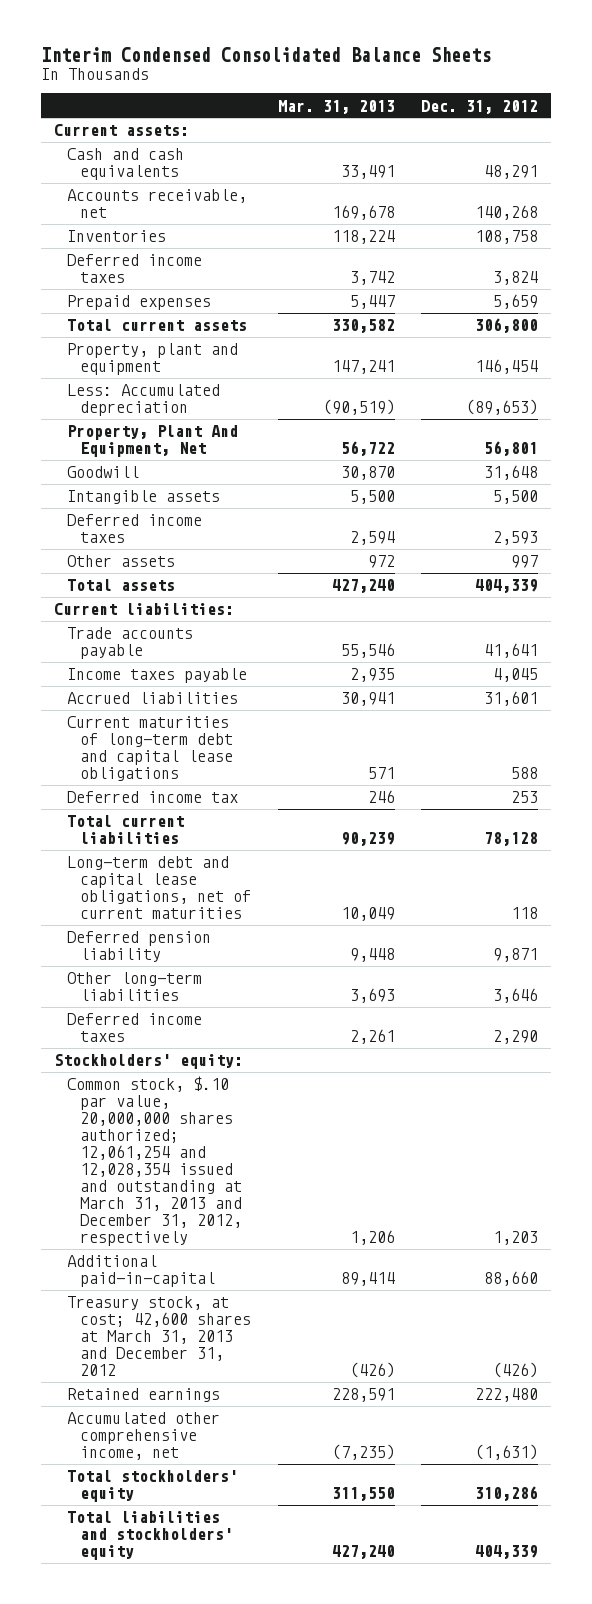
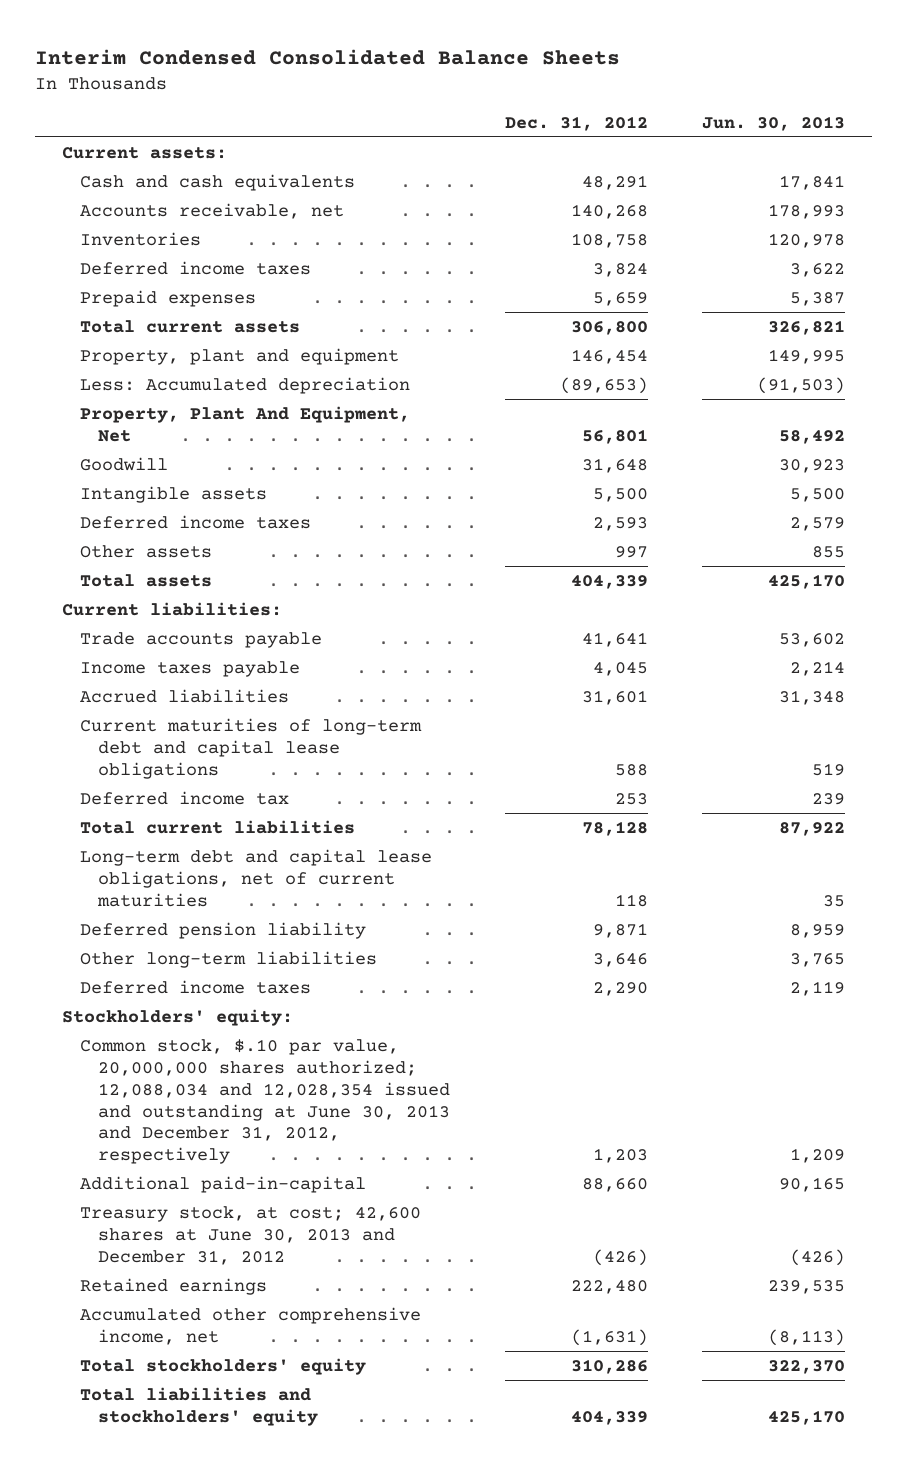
- | Mar. 31, 2013 | Dec. 31, 2012
+ | Dec. 31, 2012 | Jun. 30, 2013
- Common stock, $.10 par value, 20,000,000 shares authorized; 12,061,254 and 12,028,354 issued and outstanding at March 31, 2013 and December 31, 2012, respectively | 1,206 | 1,203
+ Common stock, $.10 par value, 20,000,000 shares authorized; 12,088,034 and 12,028,354 issued and outstanding at June 30, 2013 and December 31, 2012, respectively | 1,203 | 1,209
- Treasury stock, at cost; 42,600 shares at March 31, 2013 and December 31, 2012 | (426) | (426)
+ Treasury stock, at cost; 42,600 shares at June 30, 2013 and December 31, 2012 | (426) | (426)

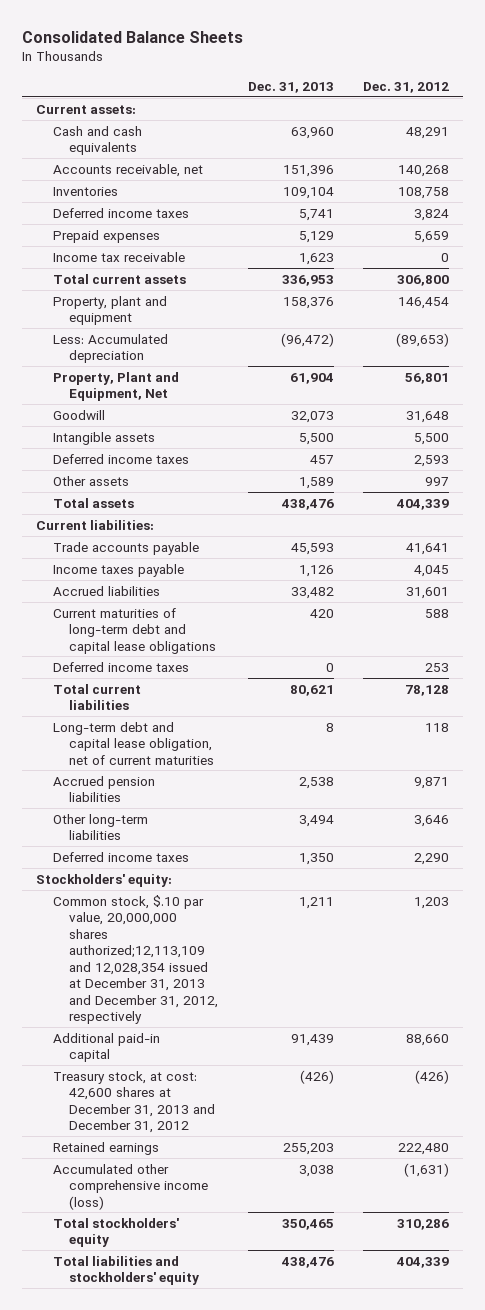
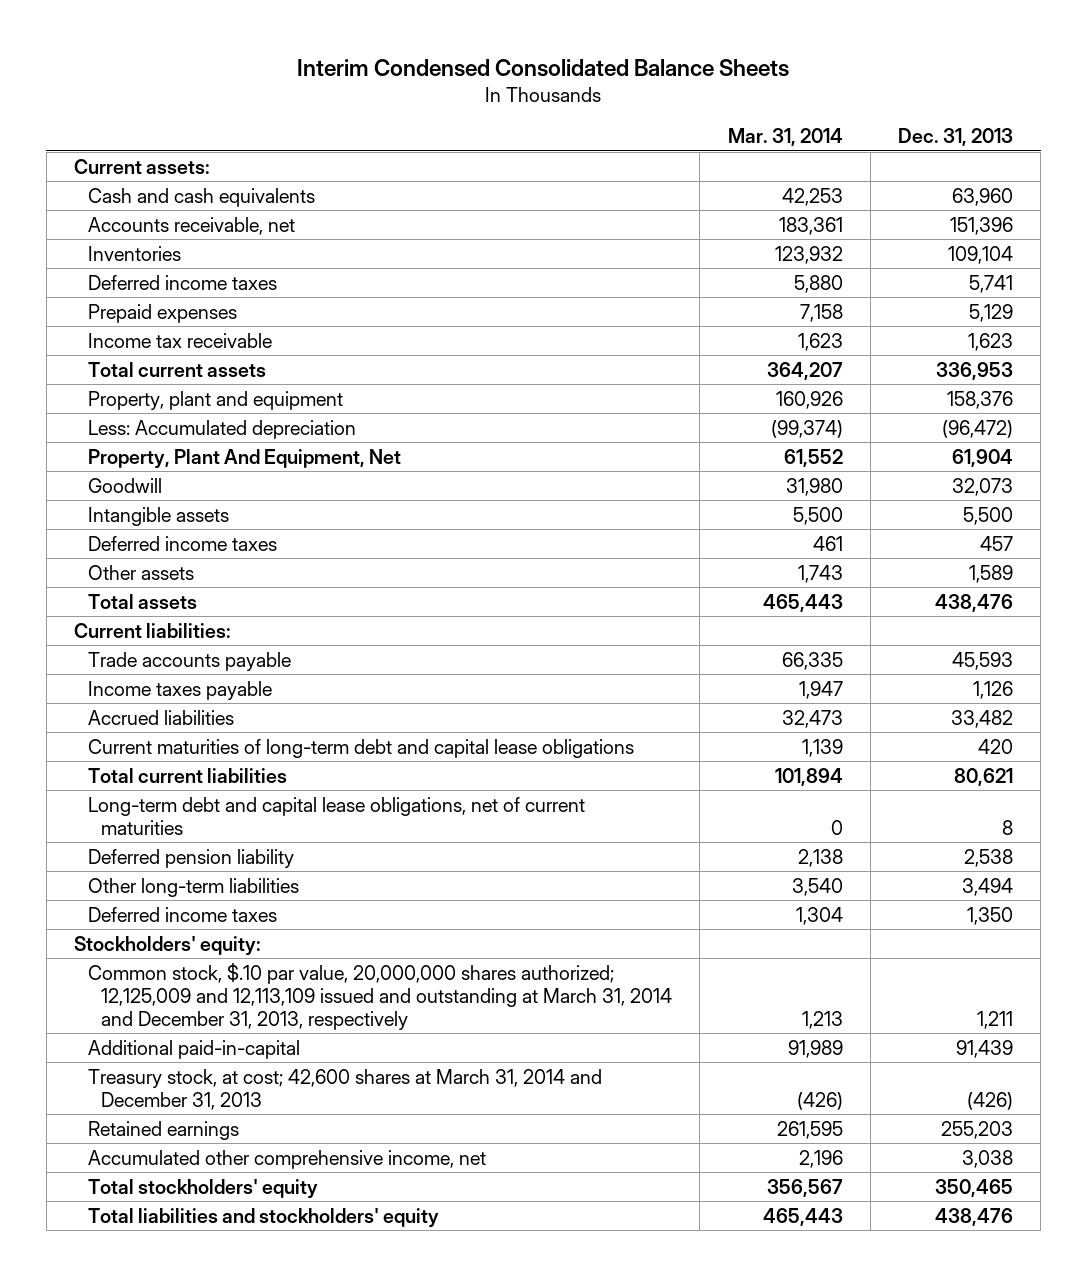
- Consolidated Balance Sheets
+ Interim Condensed Consolidated Balance Sheets
- | Dec. 31, 2013 | Dec. 31, 2012
+ | Mar. 31, 2014 | Dec. 31, 2013
- Property, Plant and Equipment, Net | 61,904 | 56,801
+ Property, Plant And Equipment, Net | 61,552 | 61,904
- Deferred income taxes | 0 | 253
- Long-term debt and capital lease obligation, net of current maturities | 8 | 118
- Accrued pension liabilities | 2,538 | 9,871
+ Long-term debt and capital lease obligations, net of current maturities | 0 | 8
+ Deferred pension liability | 2,138 | 2,538
- Common stock, $.10 par value, 20,000,000 shares authorized;12,113,109 and 12,028,354 issued at December 31, 2013 and December 31, 2012, respectively | 1,211 | 1,203
- Additional paid-in capital | 91,439 | 88,660
- Treasury stock, at cost: 42,600 shares at December 31, 2013 and December 31, 2012 | (426) | (426)
+ Common stock, $.10 par value, 20,000,000 shares authorized; 12,125,009 and 12,113,109 issued and outstanding at March 31, 2014 and December 31, 2013, respectively | 1,213 | 1,211
+ Additional paid-in-capital | 91,989 | 91,439
+ Treasury stock, at cost; 42,600 shares at March 31, 2014 and December 31, 2013 | (426) | (426)
- Accumulated other comprehensive income (loss) | 3,038 | (1,631)
+ Accumulated other comprehensive income, net | 2,196 | 3,038

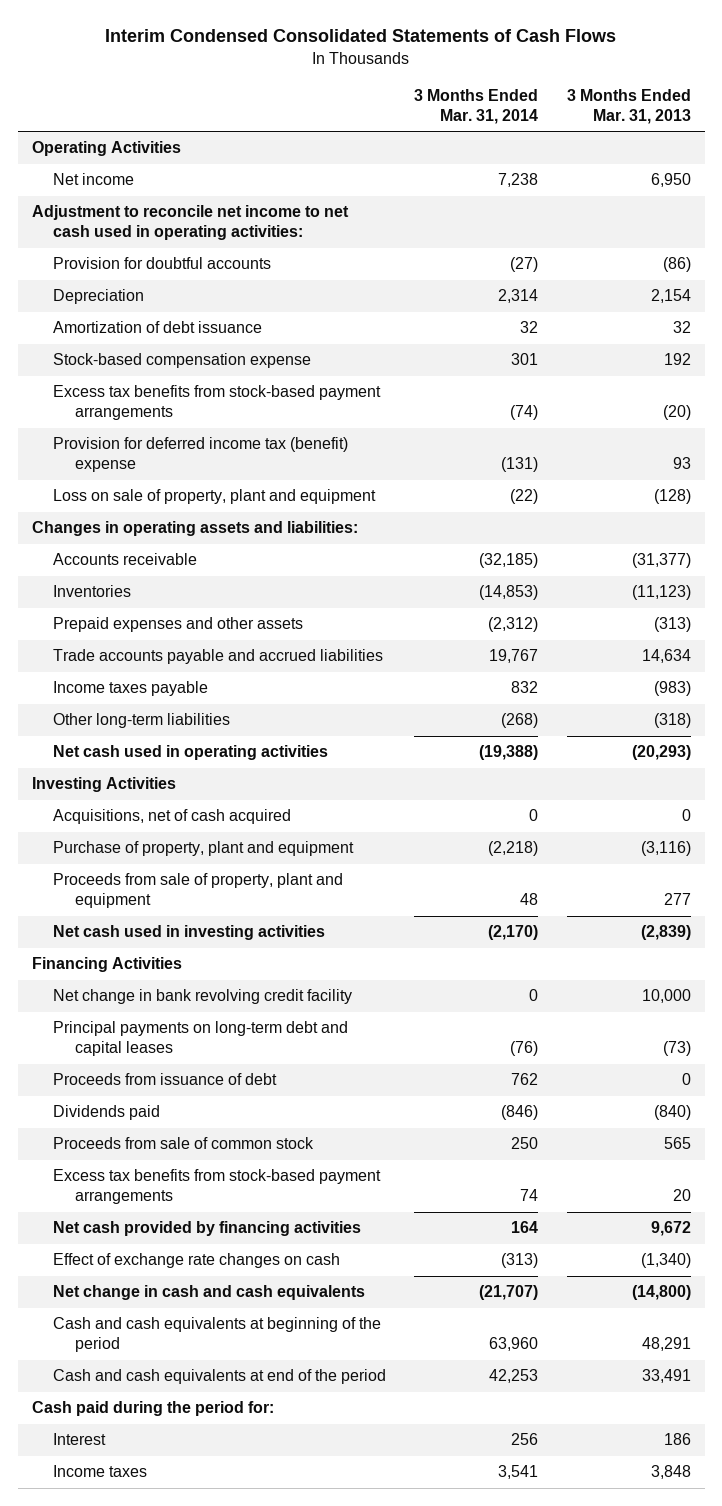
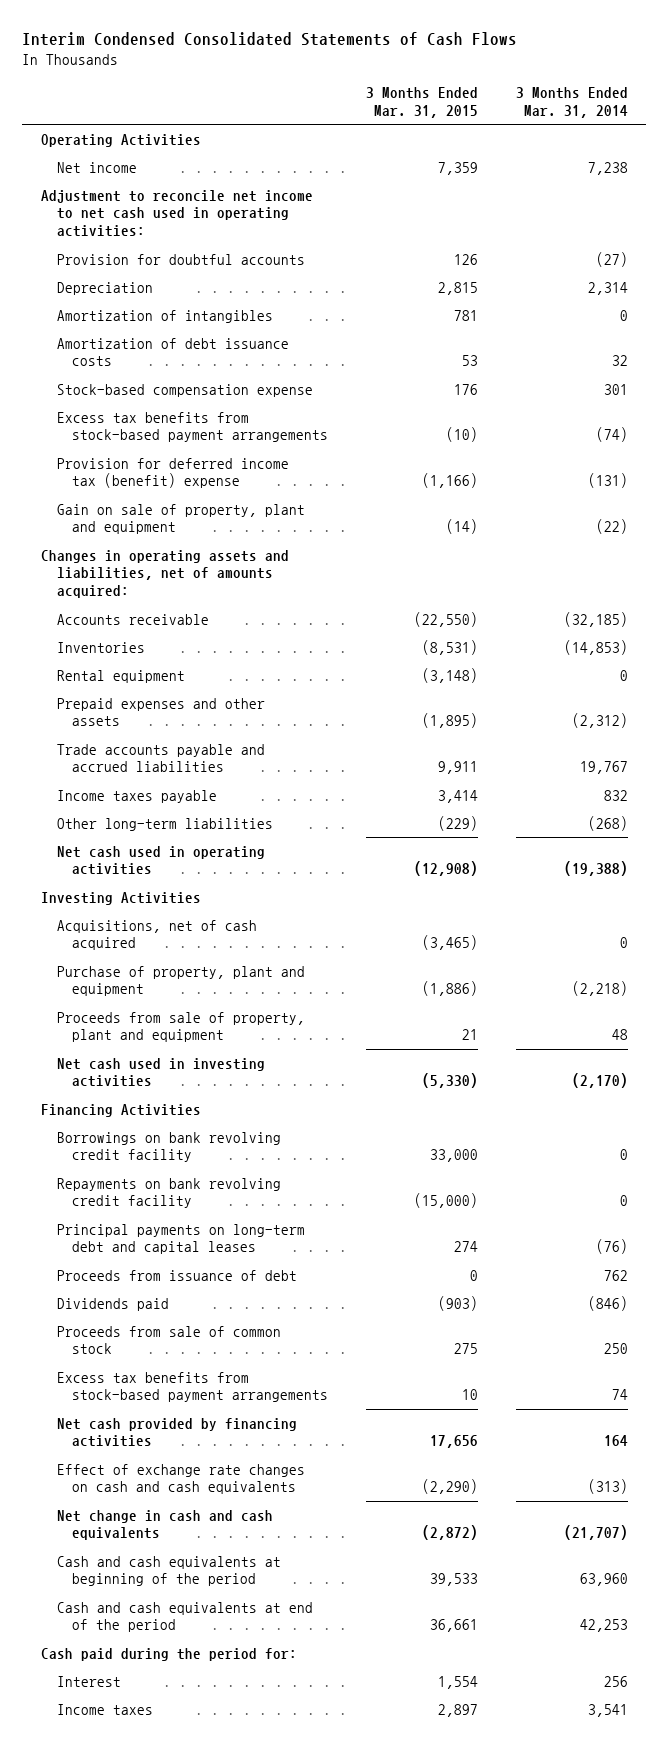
- | 3 Months Ended Mar. 31, 2014 | 3 Months Ended Mar. 31, 2013
+ | 3 Months Ended Mar. 31, 2015 | 3 Months Ended Mar. 31, 2014
- Amortization of debt issuance | 32 | 32
+ Amortization of intangibles | 781 | 0
+ Amortization of debt issuance costs | 53 | 32
- Loss on sale of property, plant and equipment | (22) | (128)
- Changes in operating assets and liabilities:
+ Gain on sale of property, plant and equipment | (14) | (22)
+ Changes in operating assets and liabilities, net of amounts acquired:
+ Rental equipment | (3,148) | 0
- Net change in bank revolving credit facility | 0 | 10,000
+ Borrowings on bank revolving credit facility | 33,000 | 0
+ Repayments on bank revolving credit facility | (15,000) | 0
- Effect of exchange rate changes on cash | (313) | (1,340)
+ Effect of exchange rate changes on cash and cash equivalents | (2,290) | (313)

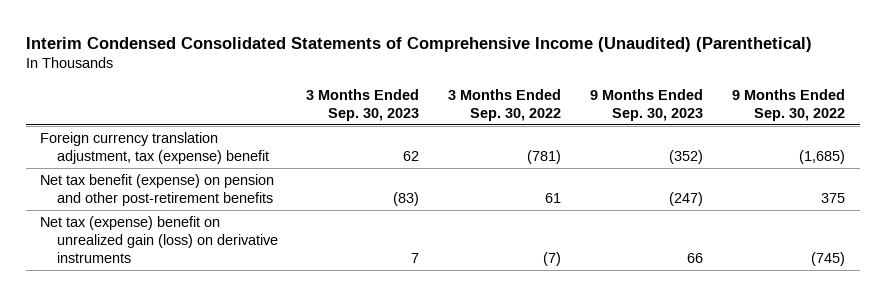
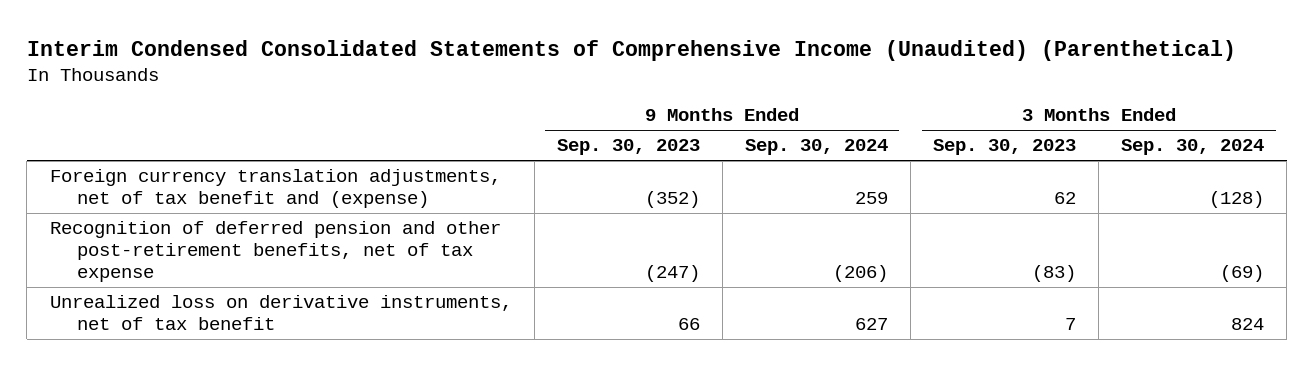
- | 3 Months Ended Sep. 30, 2023 | 3 Months Ended Sep. 30, 2022 | 9 Months Ended Sep. 30, 2023 | 9 Months Ended Sep. 30, 2022
+ | 9 Months Ended Sep. 30, 2023 | 9 Months Ended Sep. 30, 2024 | 3 Months Ended Sep. 30, 2023 | 3 Months Ended Sep. 30, 2024
- Foreign currency translation adjustment, tax (expense) benefit | 62 | (781) | (352) | (1,685)
- Net tax benefit (expense) on pension and other post-retirement benefits | (83) | 61 | (247) | 375
- Net tax (expense) benefit on unrealized gain (loss) on derivative instruments | 7 | (7) | 66 | (745)
+ Foreign currency translation adjustments, net of tax benefit and (expense) | (352) | 259 | 62 | (128)
+ Recognition of deferred pension and other post-retirement benefits, net of tax expense | (247) | (206) | (83) | (69)
+ Unrealized loss on derivative instruments, net of tax benefit | 66 | 627 | 7 | 824

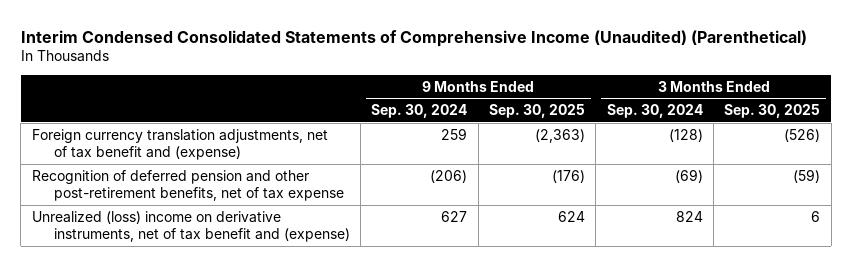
- | 9 Months Ended Sep. 30, 2023 | 9 Months Ended Sep. 30, 2024 | 3 Months Ended Sep. 30, 2023 | 3 Months Ended Sep. 30, 2024
+ | 9 Months Ended Sep. 30, 2024 | 9 Months Ended Sep. 30, 2025 | 3 Months Ended Sep. 30, 2024 | 3 Months Ended Sep. 30, 2025
- Unrealized loss on derivative instruments, net of tax benefit | 66 | 627 | 7 | 824
+ Unrealized (loss) income on derivative instruments, net of tax benefit and (expense) | 627 | 624 | 824 | 6

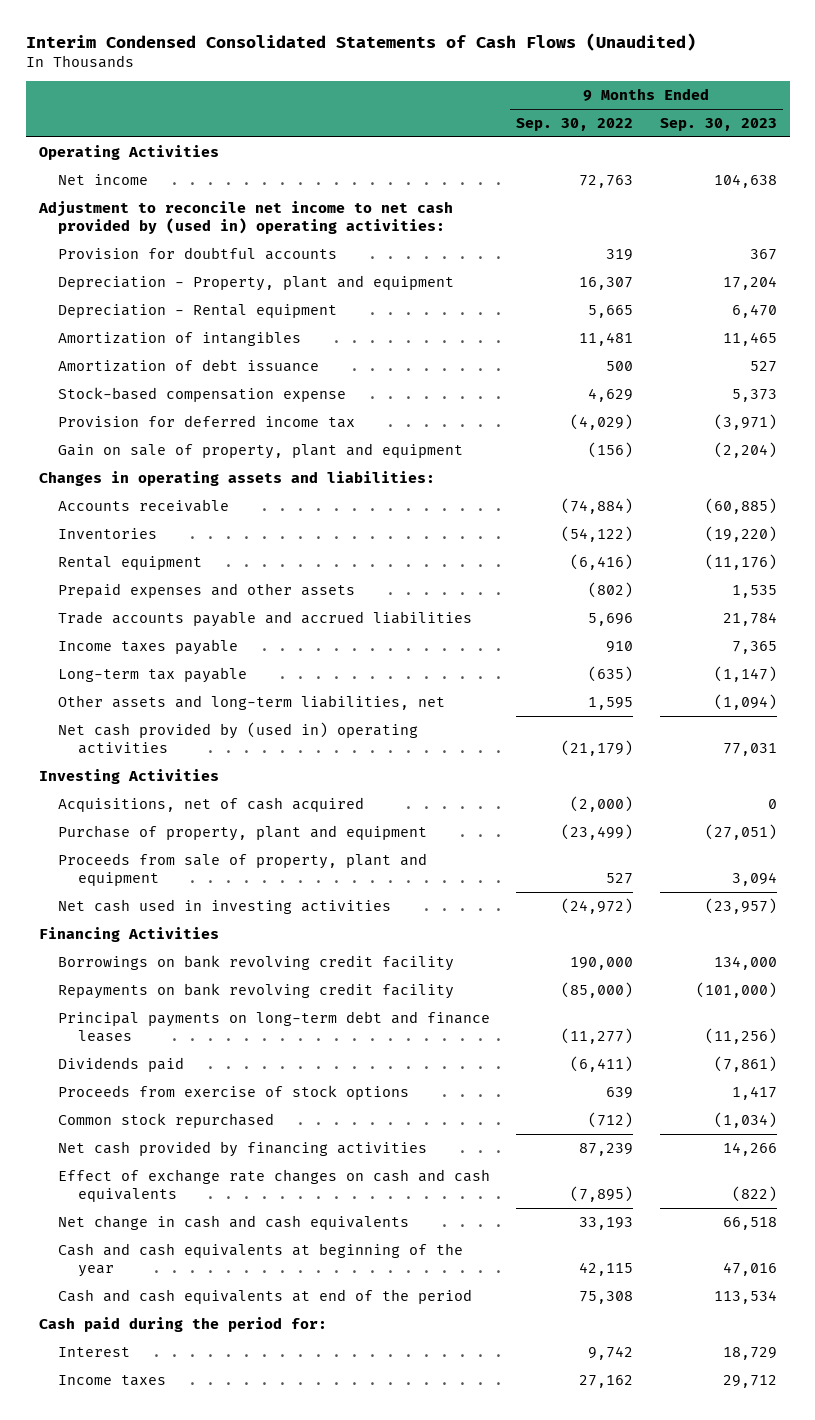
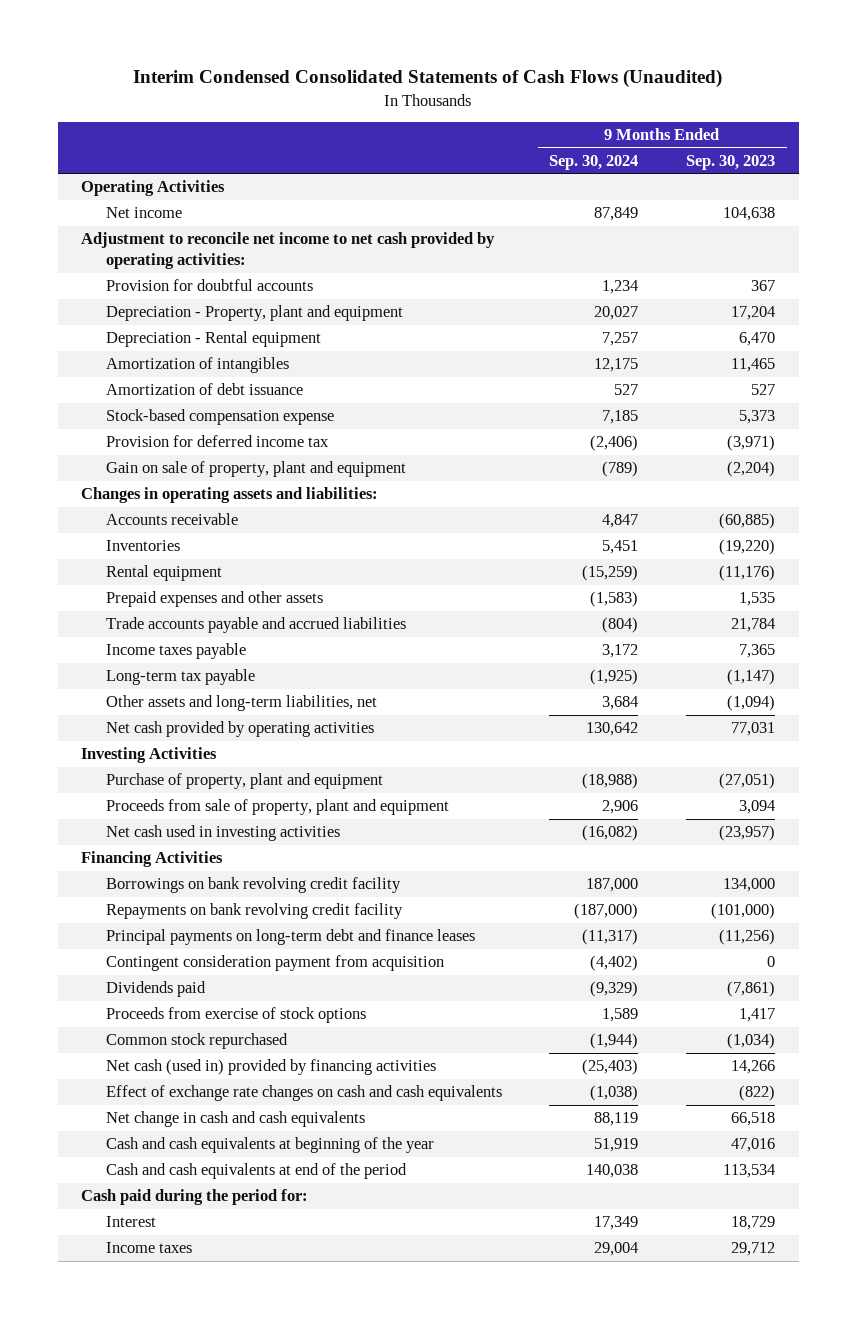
- | 9 Months Ended Sep. 30, 2022 | 9 Months Ended Sep. 30, 2023
+ | 9 Months Ended Sep. 30, 2024 | 9 Months Ended Sep. 30, 2023
- Adjustment to reconcile net income to net cash provided by (used in) operating activities:
+ Adjustment to reconcile net income to net cash provided by operating activities:
- Net cash provided by (used in) operating activities | (21,179) | 77,031
+ Net cash provided by operating activities | 130,642 | 77,031
- Acquisitions, net of cash acquired | (2,000) | 0
+ Contingent consideration payment from acquisition | (4,402) | 0
- Net cash provided by financing activities | 87,239 | 14,266
+ Net cash (used in) provided by financing activities | (25,403) | 14,266

